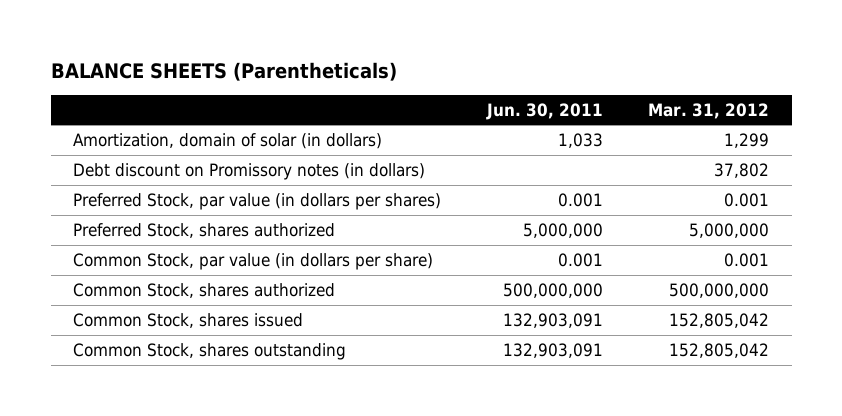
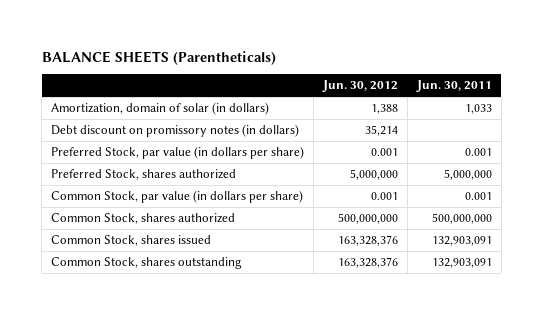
- | Jun. 30, 2011 | Mar. 31, 2012
+ | Jun. 30, 2012 | Jun. 30, 2011
- Debt discount on Promissory notes (in dollars) | | 37,802
- Preferred Stock, par value (in dollars per shares) | 0.001 | 0.001
+ Debt discount on promissory notes (in dollars) | 35,214 |
+ Preferred Stock, par value (in dollars per share) | 0.001 | 0.001

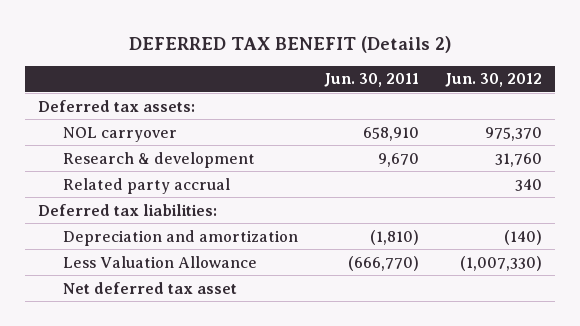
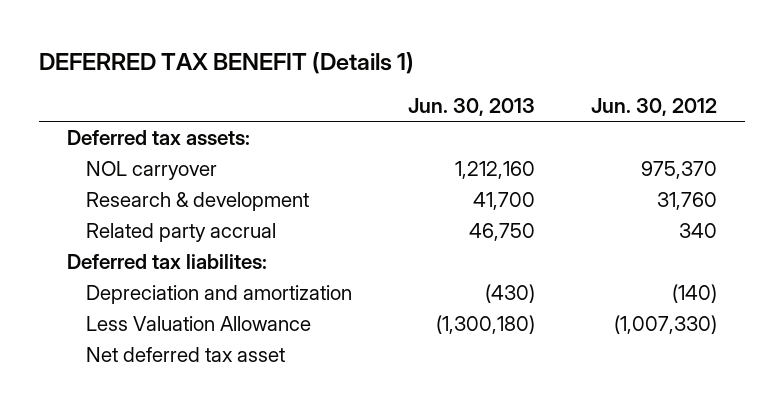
- DEFERRED TAX BENEFIT (Details 2)
+ DEFERRED TAX BENEFIT (Details 1)
- | Jun. 30, 2011 | Jun. 30, 2012
+ | Jun. 30, 2013 | Jun. 30, 2012
- Deferred tax liabilities:
+ Deferred tax liabilites:

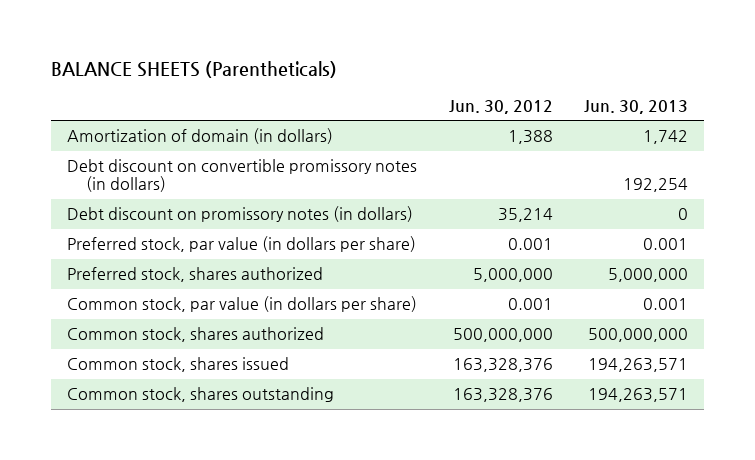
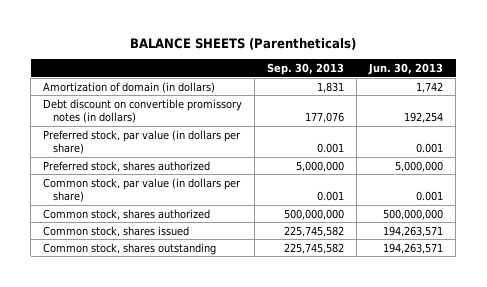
- | Jun. 30, 2012 | Jun. 30, 2013
+ | Sep. 30, 2013 | Jun. 30, 2013
- Debt discount on promissory notes (in dollars) | 35,214 | 0

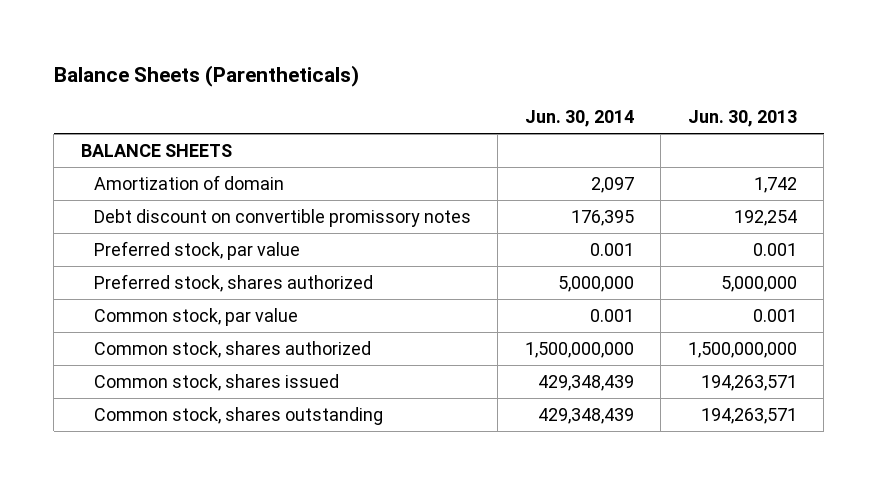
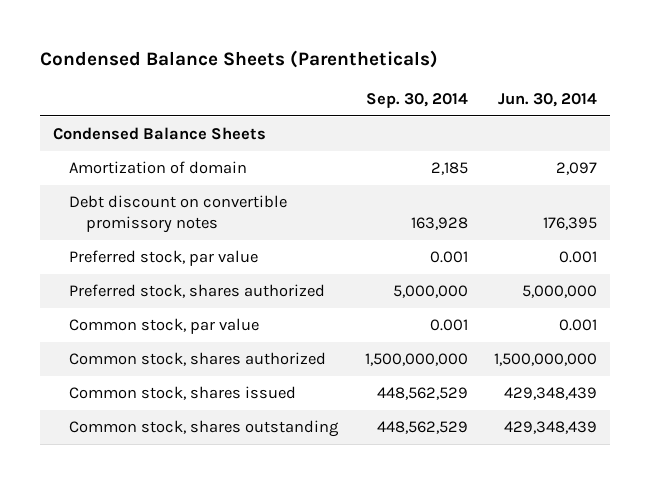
- Balance Sheets (Parentheticals)
+ Condensed Balance Sheets (Parentheticals)
- | Jun. 30, 2014 | Jun. 30, 2013
+ | Sep. 30, 2014 | Jun. 30, 2014
- BALANCE SHEETS
+ Condensed Balance Sheets

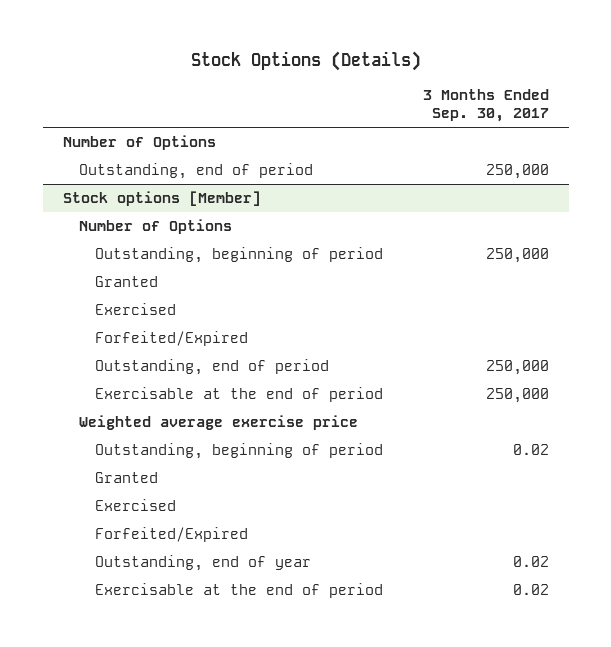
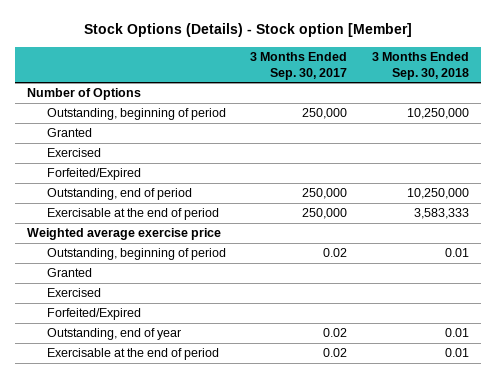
- Stock Options (Details)
+ Stock Options (Details) - Stock option [Member]
- | 3 Months Ended Sep. 30, 2017
+ | 3 Months Ended Sep. 30, 2017 | 3 Months Ended Sep. 30, 2018
- Outstanding, end of period | 250,000
- Stock options [Member]
- Number of Options

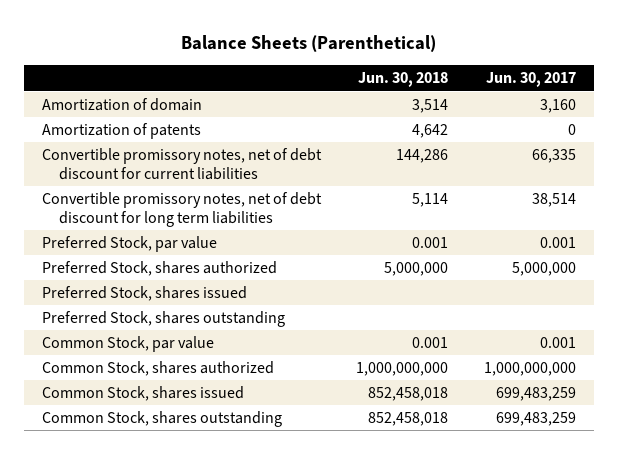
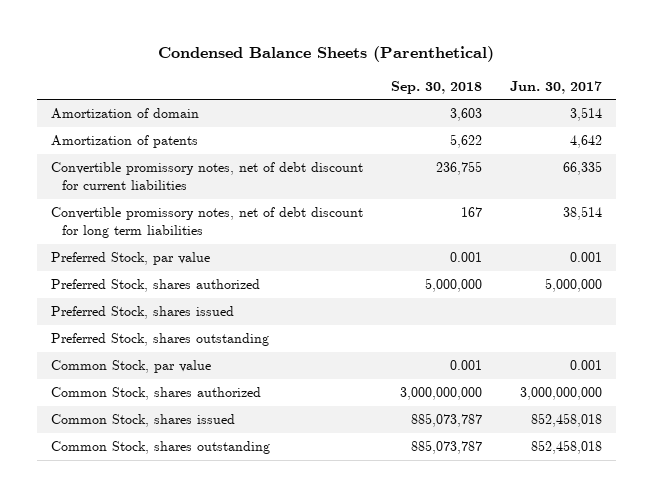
- Balance Sheets (Parenthetical)
+ Condensed Balance Sheets (Parenthetical)
- | Jun. 30, 2018 | Jun. 30, 2017
+ | Sep. 30, 2018 | Jun. 30, 2017
- Amortization of domain | 3,514 | 3,160
- Amortization of patents | 4,642 | 0
+ Amortization of domain | 3,603 | 3,514
+ Amortization of patents | 5,622 | 4,642
- Common Stock, shares authorized | 1,000,000,000 | 1,000,000,000
- Common Stock, shares issued | 852,458,018 | 699,483,259
- Common Stock, shares outstanding | 852,458,018 | 699,483,259
+ Common Stock, shares authorized | 3,000,000,000 | 3,000,000,000
+ Common Stock, shares issued | 885,073,787 | 852,458,018
+ Common Stock, shares outstanding | 885,073,787 | 852,458,018

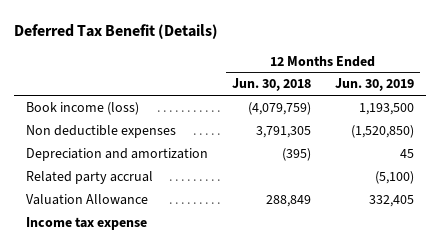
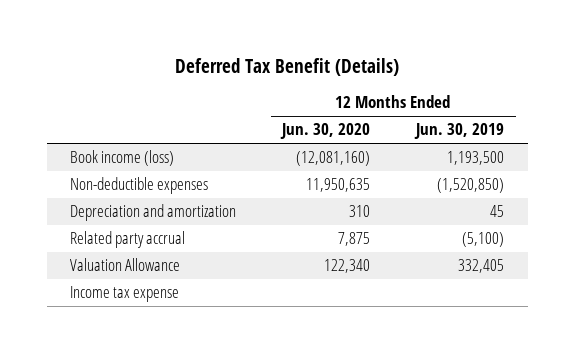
- | 12 Months Ended Jun. 30, 2018 | 12 Months Ended Jun. 30, 2019
+ | 12 Months Ended Jun. 30, 2020 | 12 Months Ended Jun. 30, 2019
- Non deductible expenses | 3,791,305 | (1,520,850)
+ Non-deductible expenses | 11,950,635 | (1,520,850)

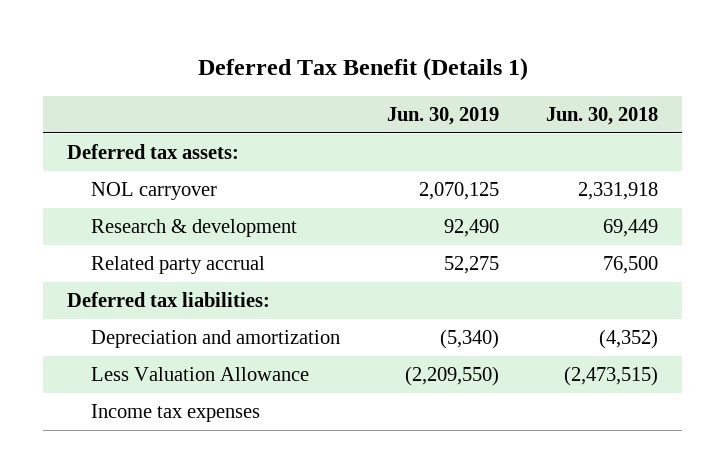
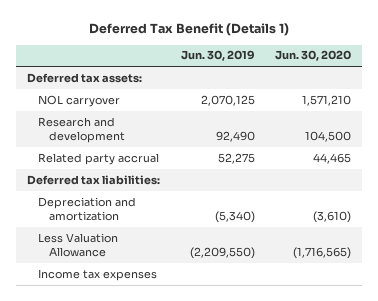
- | Jun. 30, 2019 | Jun. 30, 2018
+ | Jun. 30, 2019 | Jun. 30, 2020
- Research & development | 92,490 | 69,449
+ Research and development | 92,490 | 104,500

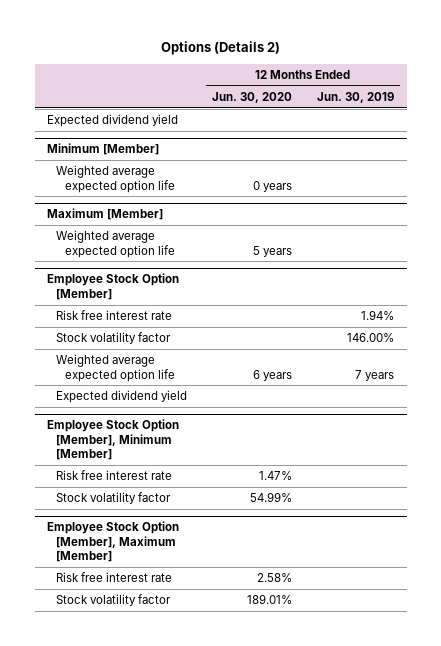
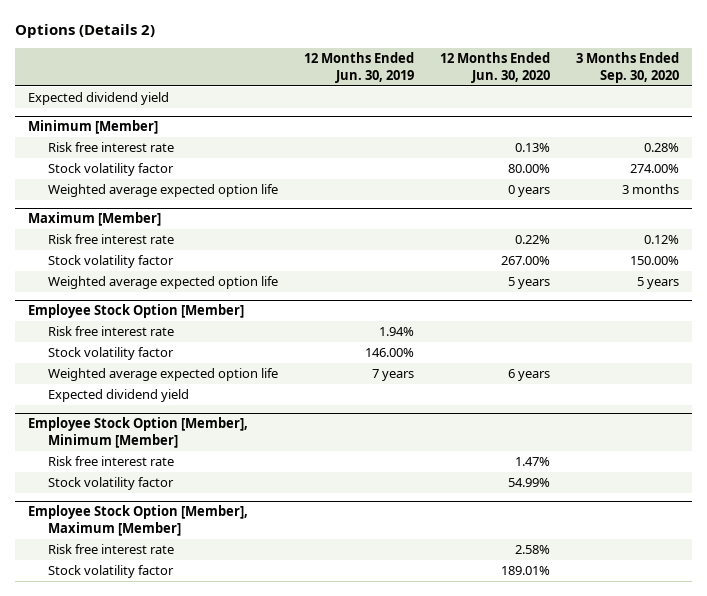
- | 12 Months Ended Jun. 30, 2020 | 12 Months Ended Jun. 30, 2019
+ | 12 Months Ended Jun. 30, 2019 | 12 Months Ended Jun. 30, 2020 | 3 Months Ended Sep. 30, 2020
@ Minimum [Member]
+ Risk free interest rate | | 0.13% | 0.28%
+ Stock volatility factor | | 80.00% | 274.00%
@ Maximum [Member]
+ Risk free interest rate | | 0.22% | 0.12%
+ Stock volatility factor | | 267.00% | 150.00%

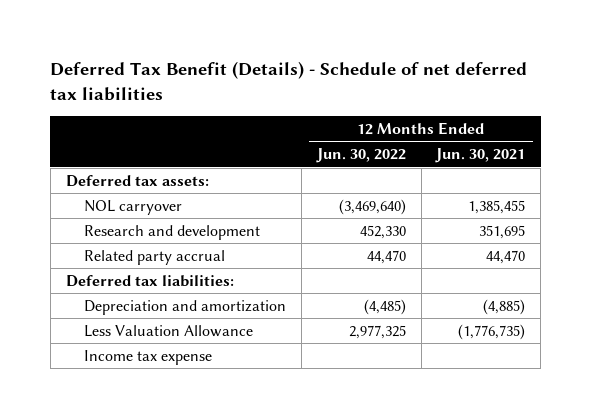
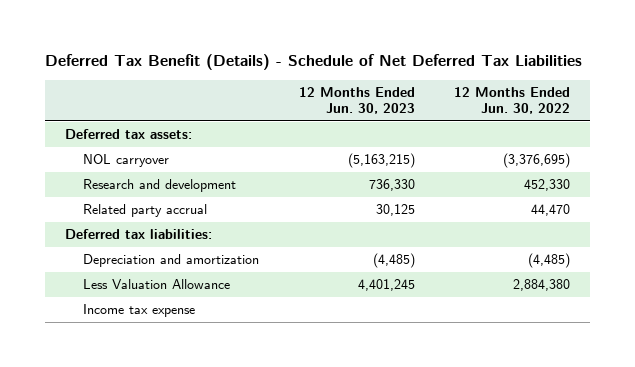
- Deferred Tax Benefit (Details) - Schedule of net deferred tax liabilities
+ Deferred Tax Benefit (Details) - Schedule of Net Deferred Tax Liabilities
- | 12 Months Ended Jun. 30, 2022 | 12 Months Ended Jun. 30, 2021
+ | 12 Months Ended Jun. 30, 2023 | 12 Months Ended Jun. 30, 2022
- NOL carryover | (3,469,640) | 1,385,455
+ NOL carryover | (5,163,215) | (3,376,695)
- Less Valuation Allowance | 2,977,325 | (1,776,735)
+ Less Valuation Allowance | 4,401,245 | 2,884,380

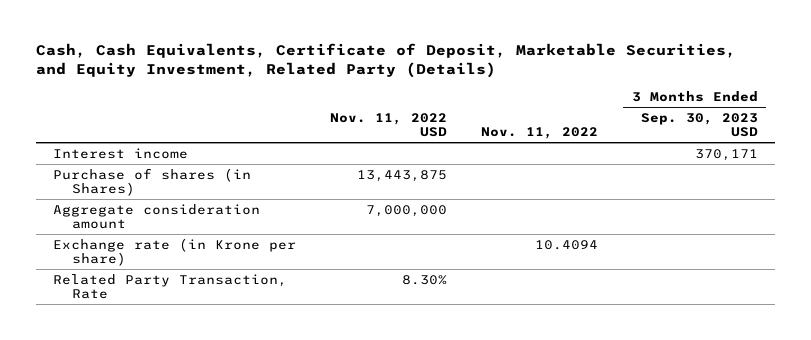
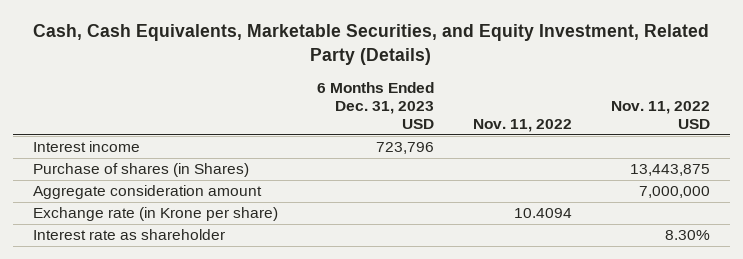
- Cash, Cash Equivalents, Certificate of Deposit, Marketable Securities, and Equity Investment, Related Party (Details)
+ Cash, Cash Equivalents, Marketable Securities, and Equity Investment, Related Party (Details)
- | Nov. 11, 2022 USD | Nov. 11, 2022 | 3 Months Ended Sep. 30, 2023 USD
+ | 6 Months Ended Dec. 31, 2023 USD | Nov. 11, 2022 | Nov. 11, 2022 USD
- Related Party Transaction, Rate | 8.30% | |
+ Interest rate as shareholder | | | 8.30%

